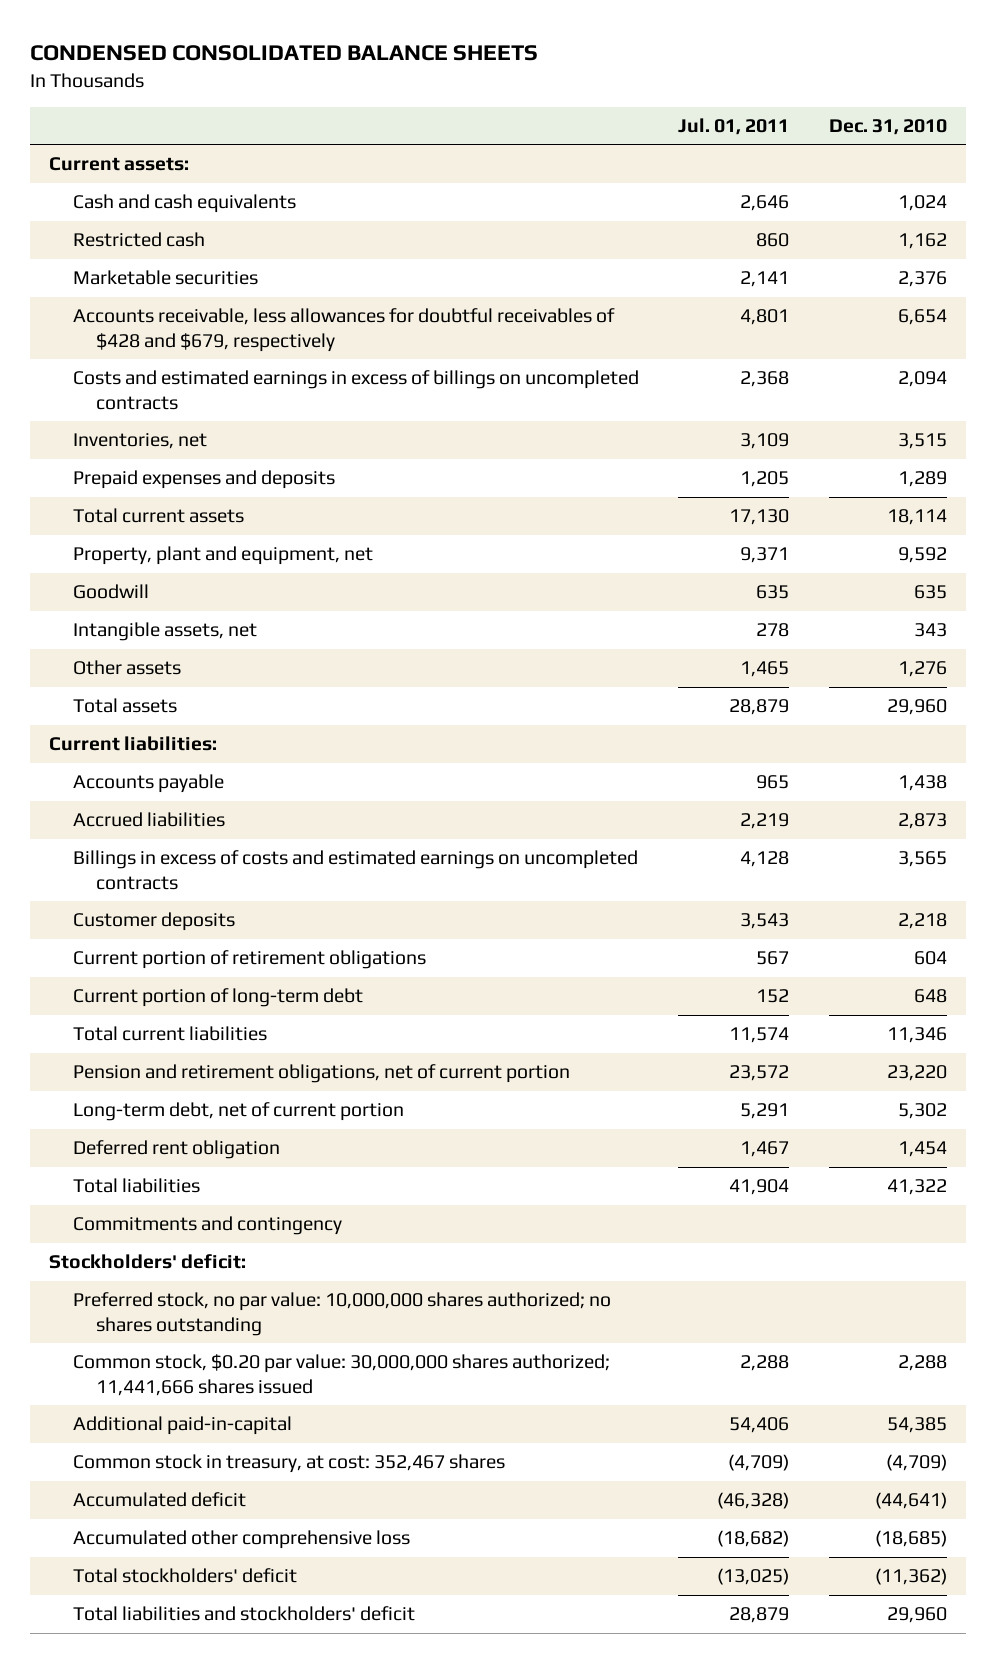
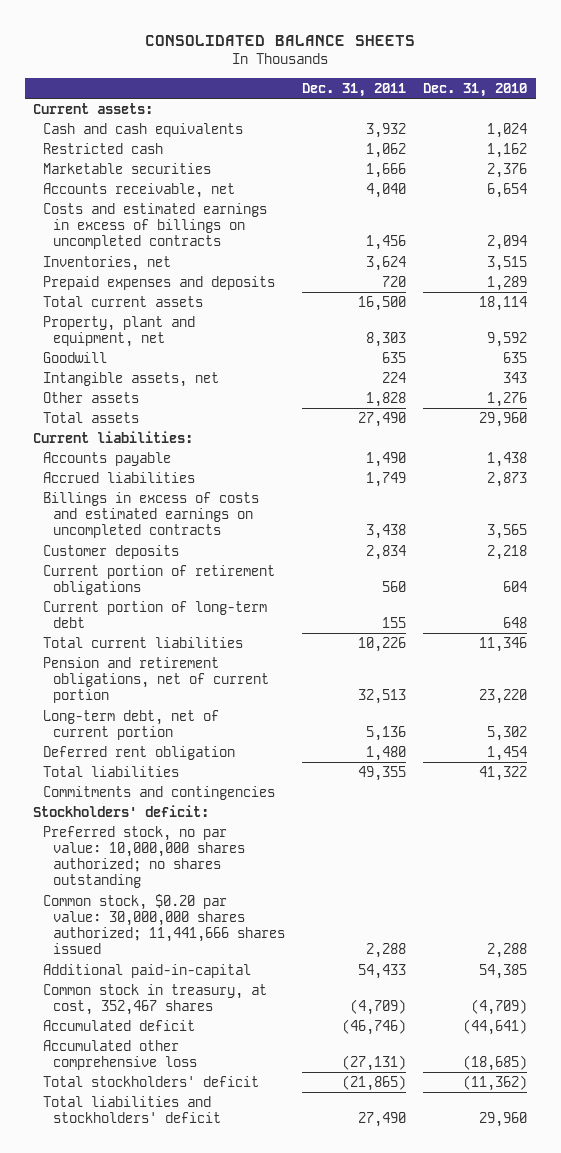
- CONDENSED CONSOLIDATED BALANCE SHEETS
+ CONSOLIDATED BALANCE SHEETS
- | Jul. 01, 2011 | Dec. 31, 2010
+ | Dec. 31, 2011 | Dec. 31, 2010
- Accounts receivable, less allowances for doubtful receivables of $428 and $679, respectively | 4,801 | 6,654
+ Accounts receivable, net | 4,040 | 6,654
- Commitments and contingency
+ Commitments and contingencies
- Common stock in treasury, at cost: 352,467 shares | (4,709) | (4,709)
+ Common stock in treasury, at cost, 352,467 shares | (4,709) | (4,709)

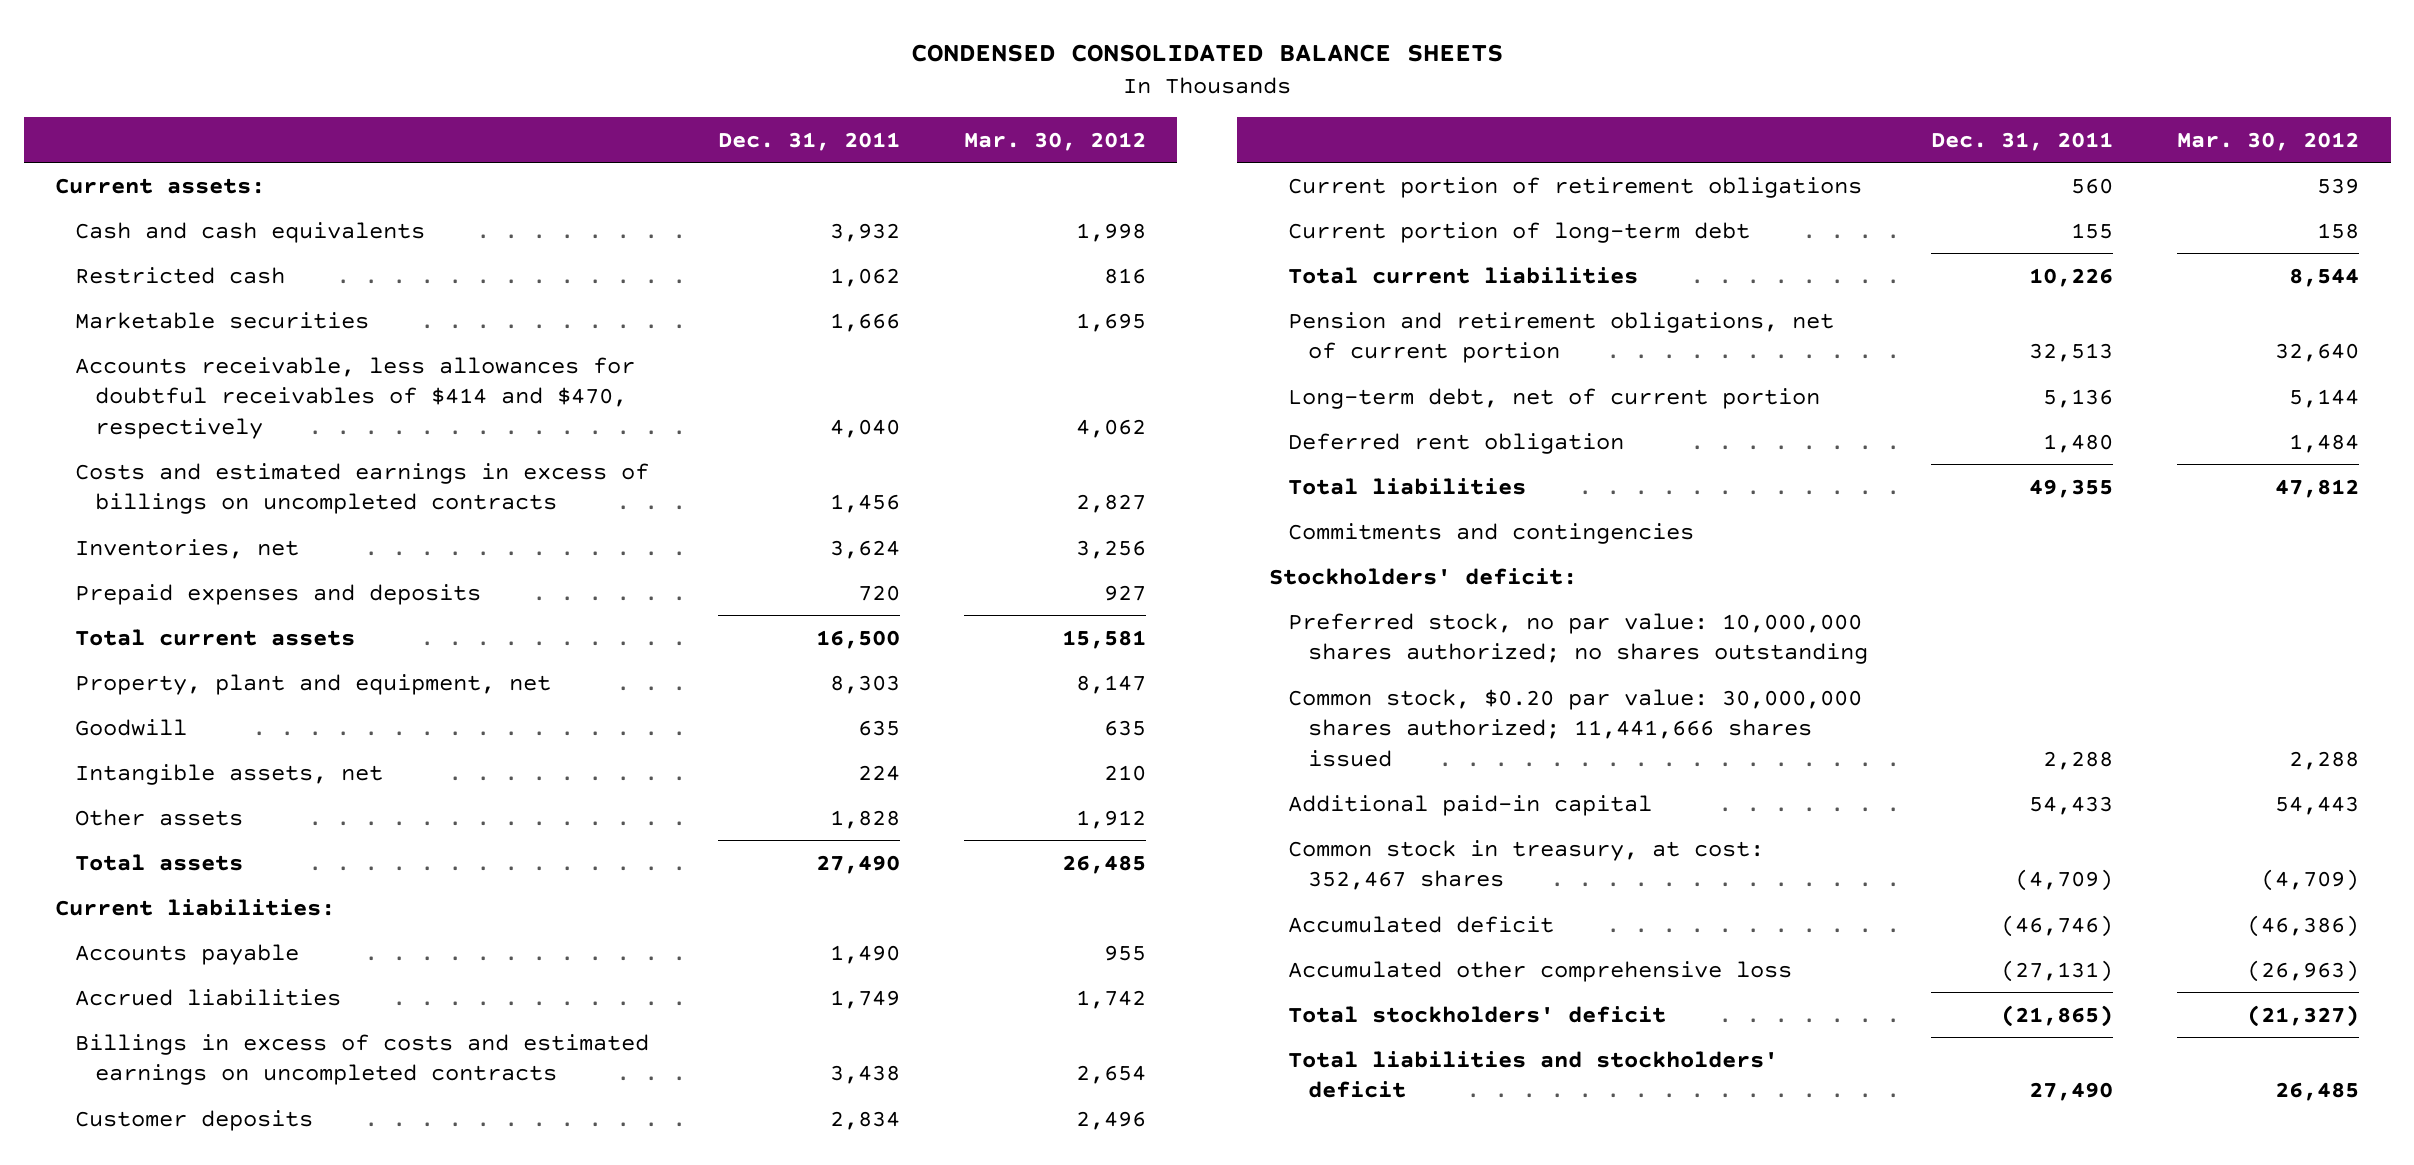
- CONSOLIDATED BALANCE SHEETS
+ CONDENSED CONSOLIDATED BALANCE SHEETS
- | Dec. 31, 2011 | Dec. 31, 2010
+ | Dec. 31, 2011 | Mar. 30, 2012
- Accounts receivable, net | 4,040 | 6,654
+ Accounts receivable, less allowances for doubtful receivables of $414 and $470, respectively | 4,040 | 4,062
- Additional paid-in-capital | 54,433 | 54,385
- Common stock in treasury, at cost, 352,467 shares | (4,709) | (4,709)
+ Additional paid-in capital | 54,433 | 54,443
+ Common stock in treasury, at cost: 352,467 shares | (4,709) | (4,709)

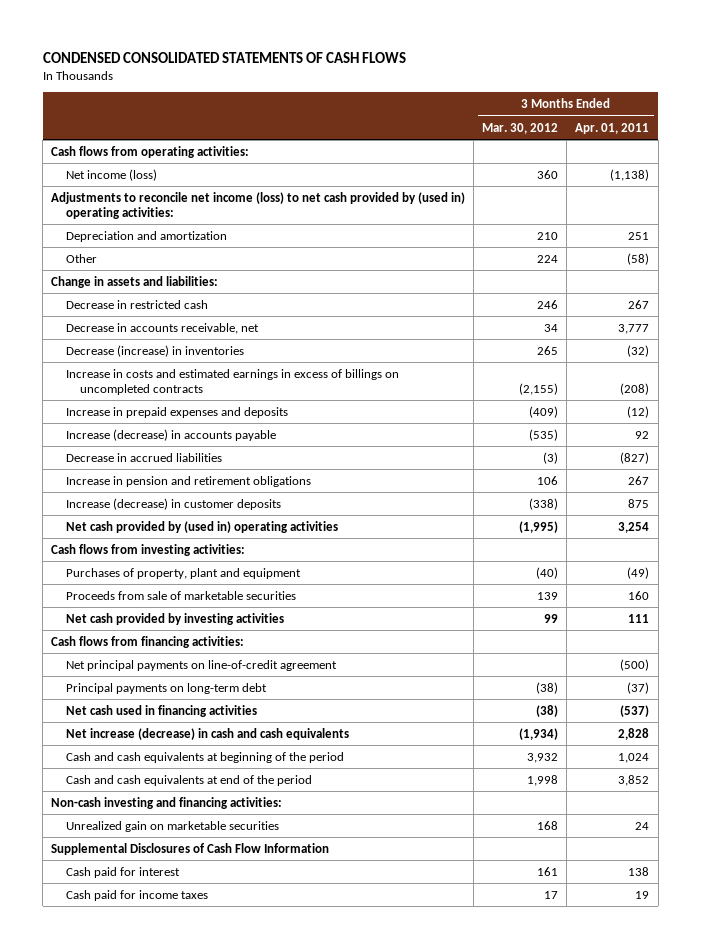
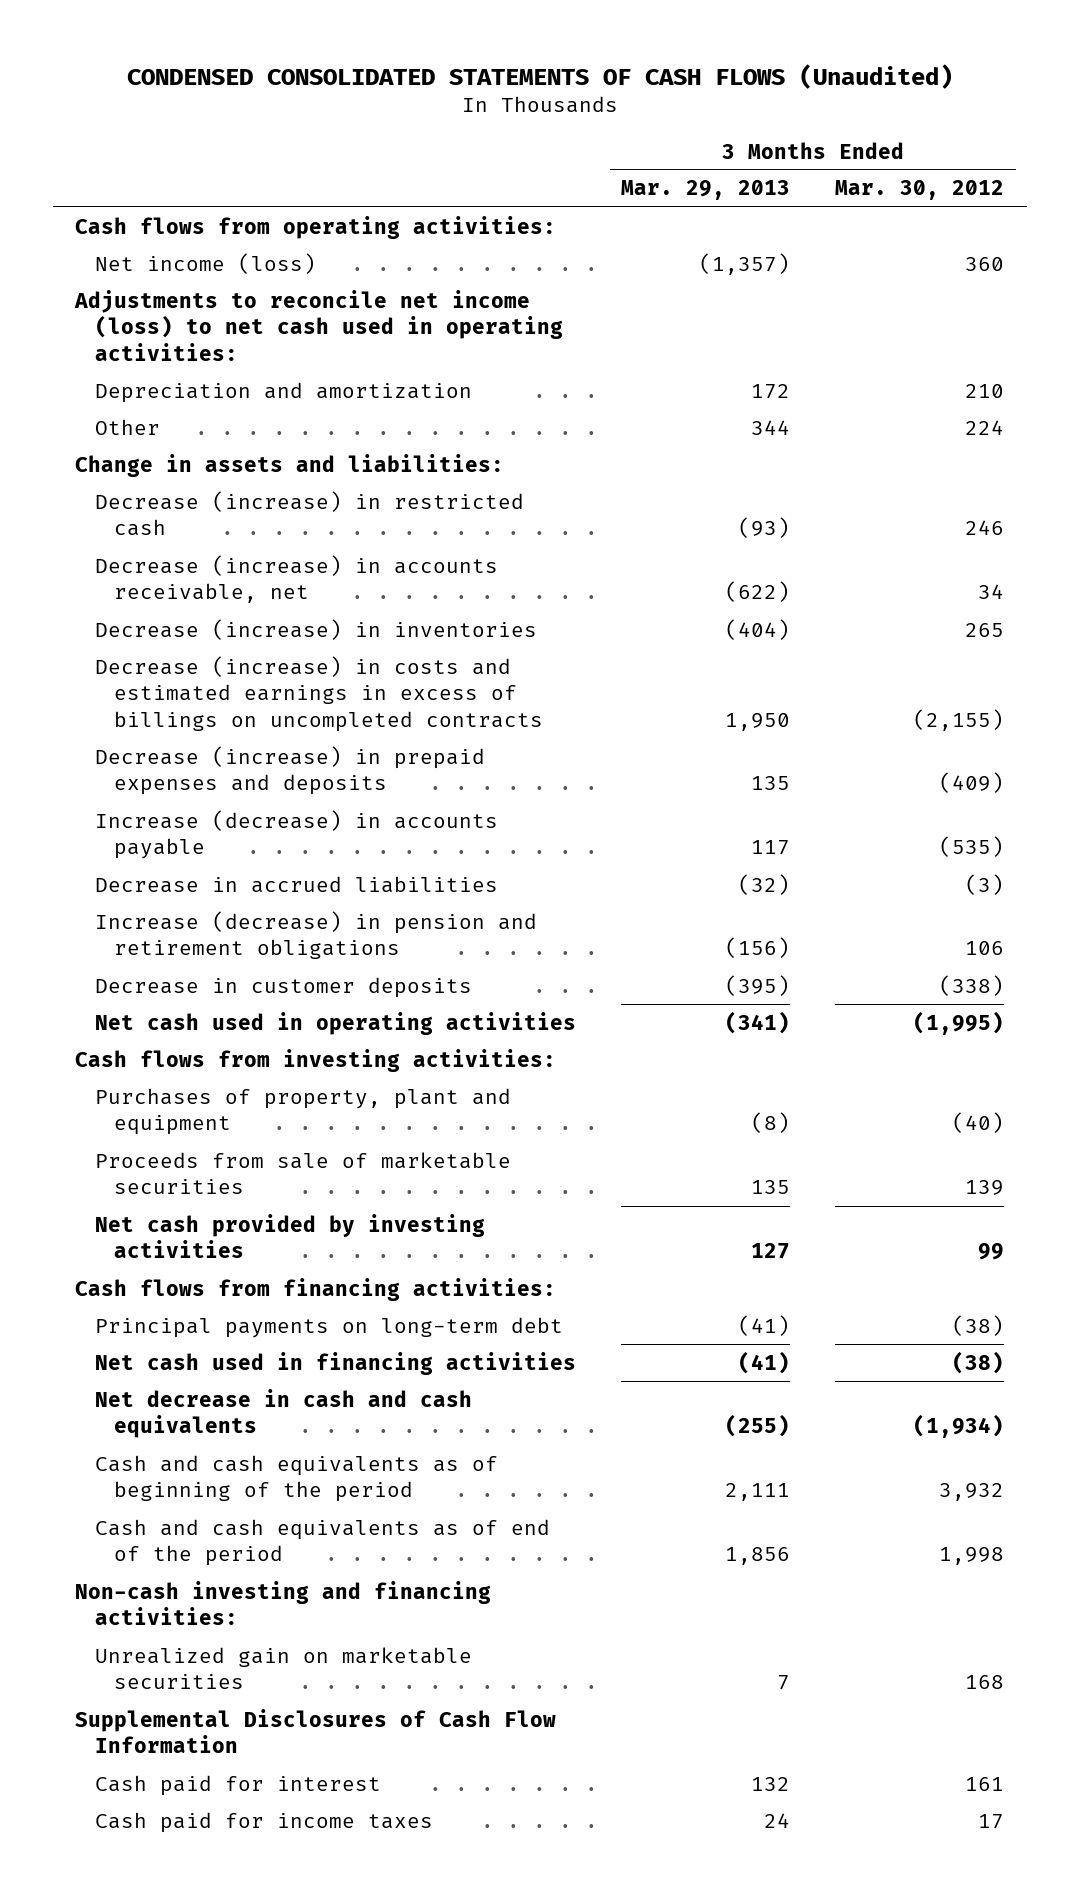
- CONDENSED CONSOLIDATED STATEMENTS OF CASH FLOWS
+ CONDENSED CONSOLIDATED STATEMENTS OF CASH FLOWS (Unaudited)
- | 3 Months Ended Mar. 30, 2012 | 3 Months Ended Apr. 01, 2011
+ | 3 Months Ended Mar. 29, 2013 | 3 Months Ended Mar. 30, 2012
- Adjustments to reconcile net income (loss) to net cash provided by (used in) operating activities:
+ Adjustments to reconcile net income (loss) to net cash used in operating activities:
- Decrease in restricted cash | 246 | 267
- Decrease in accounts receivable, net | 34 | 3,777
+ Decrease (increase) in restricted cash | (93) | 246
+ Decrease (increase) in accounts receivable, net | (622) | 34
- Increase in costs and estimated earnings in excess of billings on uncompleted contracts | (2,155) | (208)
- Increase in prepaid expenses and deposits | (409) | (12)
+ Decrease (increase) in costs and estimated earnings in excess of billings on uncompleted contracts | 1,950 | (2,155)
+ Decrease (increase) in prepaid expenses and deposits | 135 | (409)
- Increase in pension and retirement obligations | 106 | 267
- Increase (decrease) in customer deposits | (338) | 875
- Net cash provided by (used in) operating activities | (1,995) | 3,254
+ Increase (decrease) in pension and retirement obligations | (156) | 106
+ Decrease in customer deposits | (395) | (338)
+ Net cash used in operating activities | (341) | (1,995)
- Net principal payments on line-of-credit agreement | | (500)
- Net increase (decrease) in cash and cash equivalents | (1,934) | 2,828
- Cash and cash equivalents at beginning of the period | 3,932 | 1,024
- Cash and cash equivalents at end of the period | 1,998 | 3,852
+ Net decrease in cash and cash equivalents | (255) | (1,934)
+ Cash and cash equivalents as of beginning of the period | 2,111 | 3,932
+ Cash and cash equivalents as of end of the period | 1,856 | 1,998

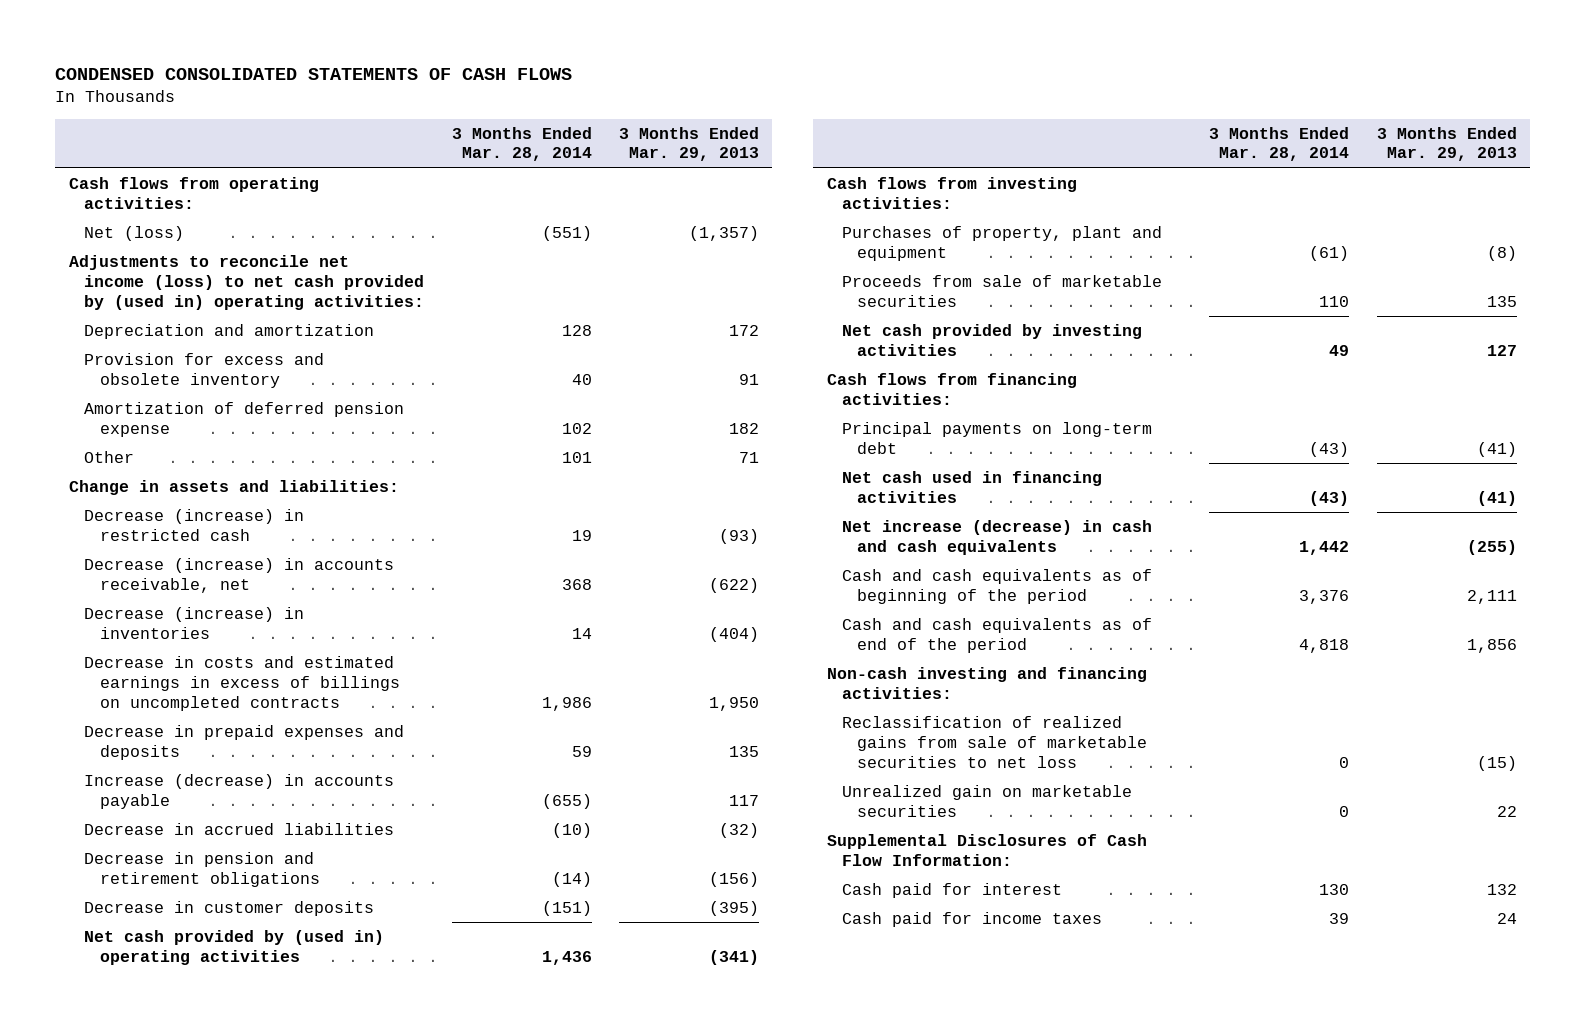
- CONDENSED CONSOLIDATED STATEMENTS OF CASH FLOWS (Unaudited)
+ CONDENSED CONSOLIDATED STATEMENTS OF CASH FLOWS
- | 3 Months Ended Mar. 29, 2013 | 3 Months Ended Mar. 30, 2012
+ | 3 Months Ended Mar. 28, 2014 | 3 Months Ended Mar. 29, 2013
- Net income (loss) | (1,357) | 360
- Adjustments to reconcile net income (loss) to net cash used in operating activities:
+ Net (loss) | (551) | (1,357)
+ Adjustments to reconcile net income (loss) to net cash provided by (used in) operating activities:
- Other | 344 | 224
+ Provision for excess and obsolete inventory | 40 | 91
+ Amortization of deferred pension expense | 102 | 182
+ Other | 101 | 71
- Decrease (increase) in costs and estimated earnings in excess of billings on uncompleted contracts | 1,950 | (2,155)
- Decrease (increase) in prepaid expenses and deposits | 135 | (409)
+ Decrease in costs and estimated earnings in excess of billings on uncompleted contracts | 1,986 | 1,950
+ Decrease in prepaid expenses and deposits | 59 | 135
- Increase (decrease) in pension and retirement obligations | (156) | 106
+ Decrease in pension and retirement obligations | (14) | (156)
- Net cash used in operating activities | (341) | (1,995)
+ Net cash provided by (used in) operating activities | 1,436 | (341)
- Net decrease in cash and cash equivalents | (255) | (1,934)
+ Net increase (decrease) in cash and cash equivalents | 1,442 | (255)
- Unrealized gain on marketable securities | 7 | 168
- Supplemental Disclosures of Cash Flow Information
+ Reclassification of realized gains from sale of marketable securities to net loss | 0 | (15)
+ Unrealized gain on marketable securities | 0 | 22
+ Supplemental Disclosures of Cash Flow Information:

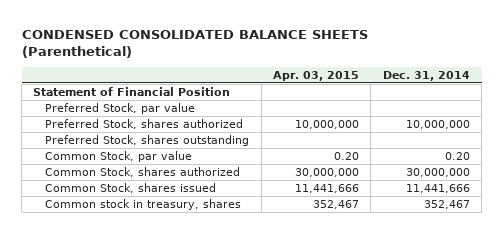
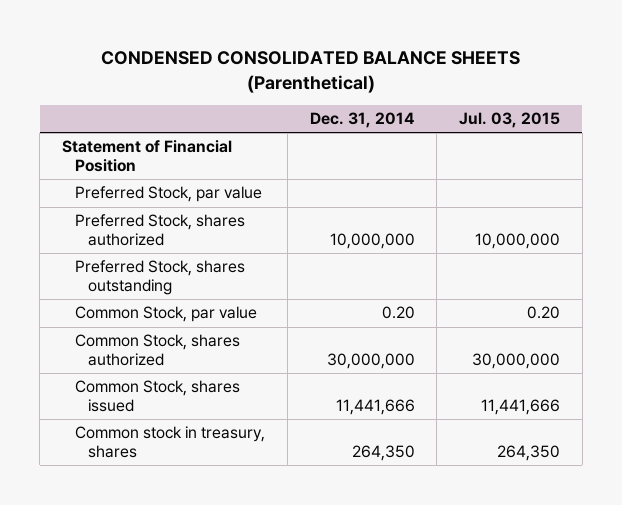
- | Apr. 03, 2015 | Dec. 31, 2014
+ | Dec. 31, 2014 | Jul. 03, 2015
- Common stock in treasury, shares | 352,467 | 352,467
+ Common stock in treasury, shares | 264,350 | 264,350

